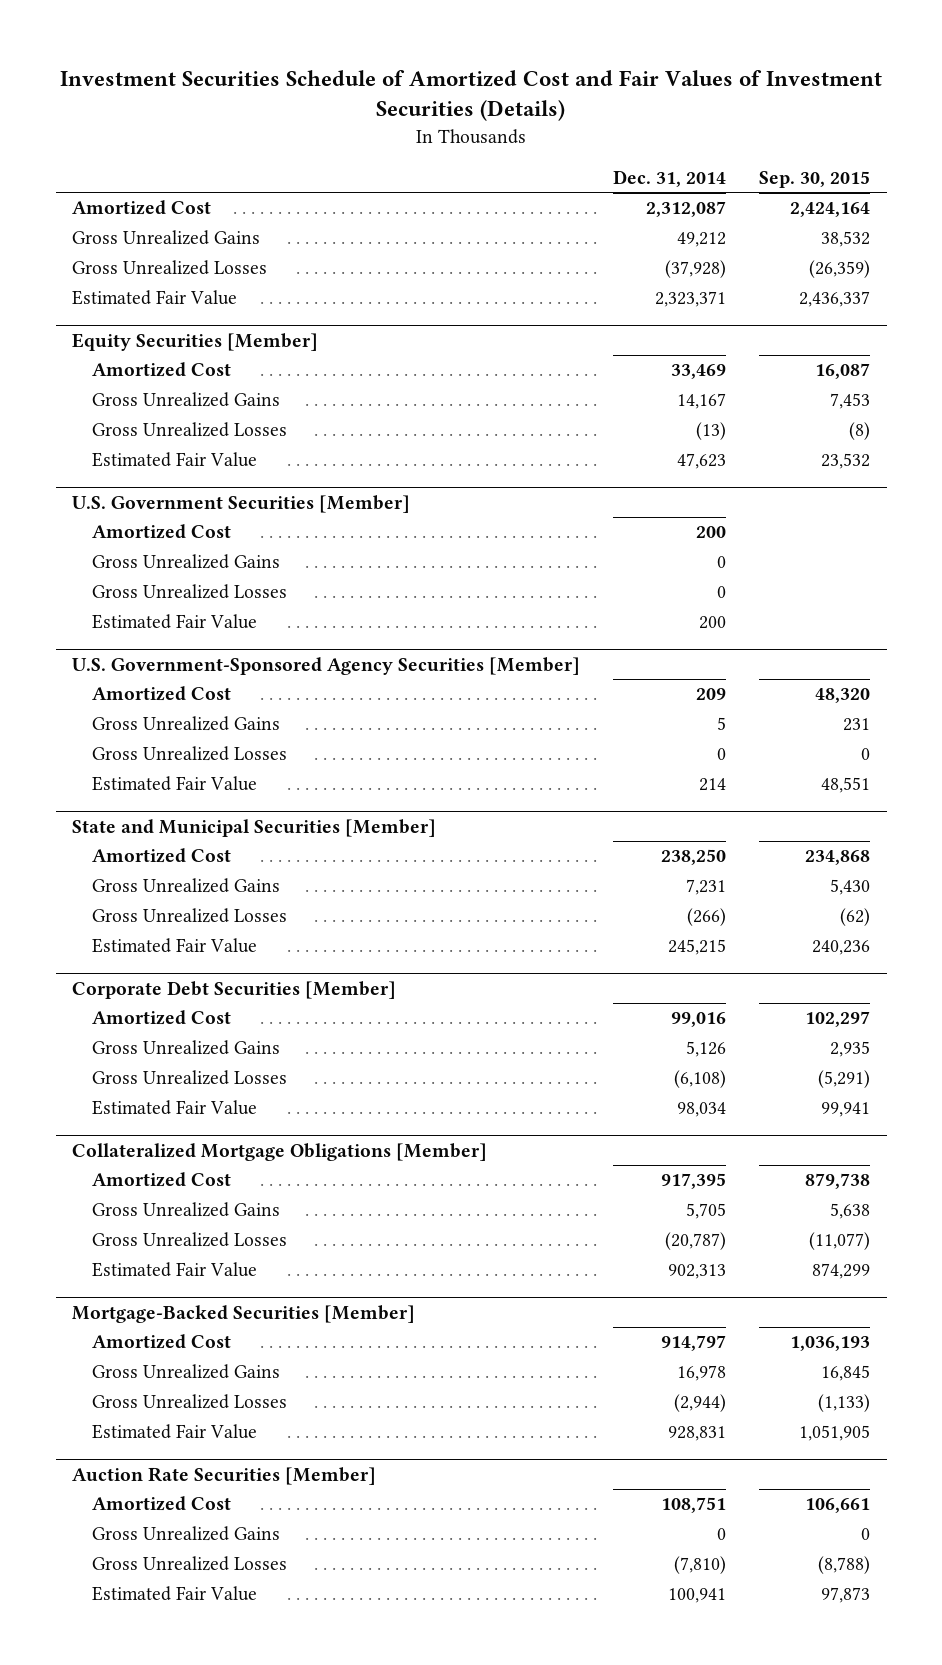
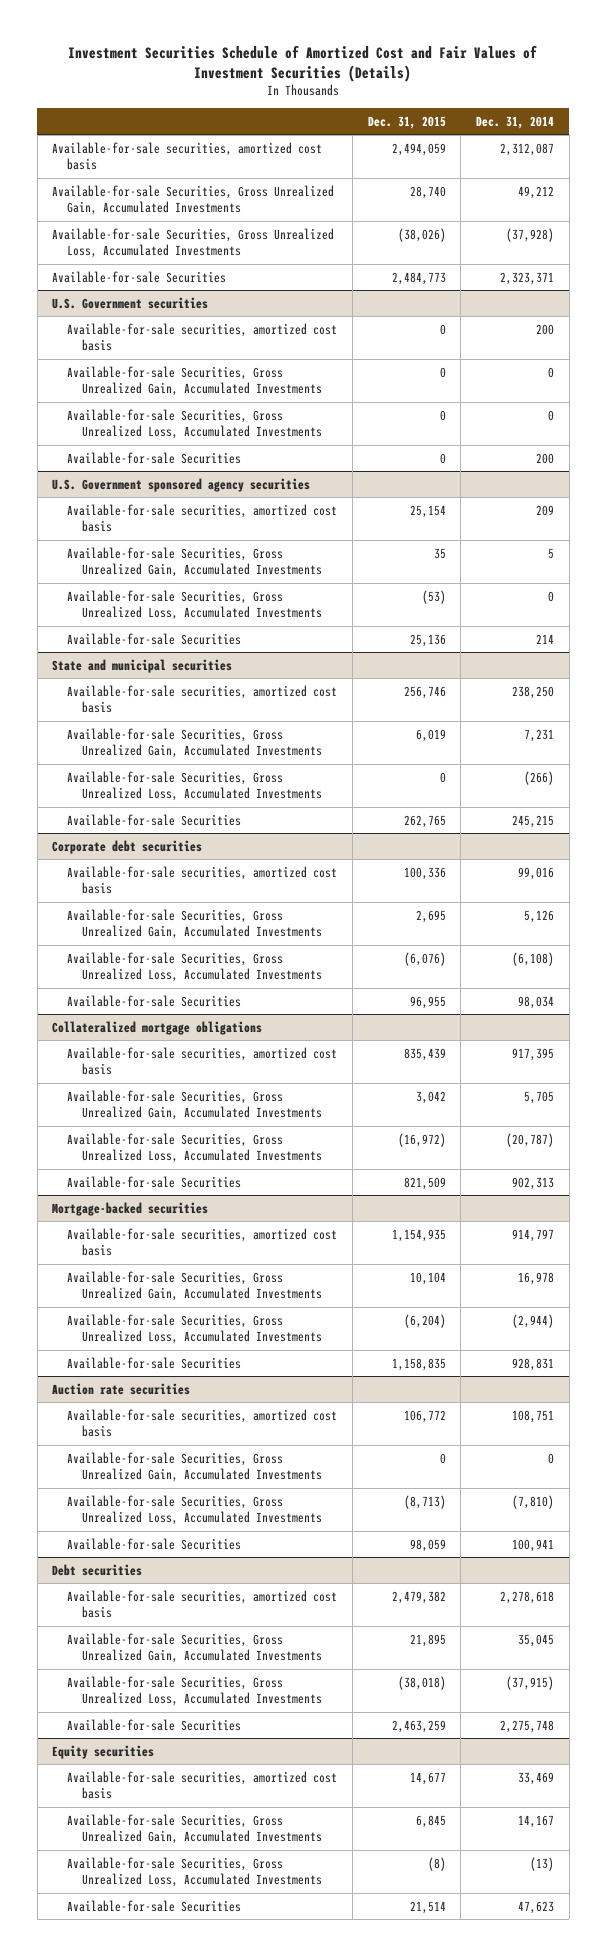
- | Dec. 31, 2014 | Sep. 30, 2015
+ | Dec. 31, 2015 | Dec. 31, 2014
- Amortized Cost | 2,312,087 | 2,424,164
- Gross Unrealized Gains | 49,212 | 38,532
- Gross Unrealized Losses | (37,928) | (26,359)
- Estimated Fair Value | 2,323,371 | 2,436,337
- Equity Securities [Member]
- Amortized Cost | 33,469 | 16,087
- Gross Unrealized Gains | 14,167 | 7,453
- Gross Unrealized Losses | (13) | (8)
- Estimated Fair Value | 47,623 | 23,532
- U.S. Government Securities [Member]
- Amortized Cost | 200 |
- Gross Unrealized Gains | 0 |
- Gross Unrealized Losses | 0 |
- Estimated Fair Value | 200 |
- U.S. Government-Sponsored Agency Securities [Member]
- Amortized Cost | 209 | 48,320
- Gross Unrealized Gains | 5 | 231
- Gross Unrealized Losses | 0 | 0
- Estimated Fair Value | 214 | 48,551
- State and Municipal Securities [Member]
- Amortized Cost | 238,250 | 234,868
- Gross Unrealized Gains | 7,231 | 5,430
- Gross Unrealized Losses | (266) | (62)
- Estimated Fair Value | 245,215 | 240,236
- Corporate Debt Securities [Member]
- Amortized Cost | 99,016 | 102,297
- Gross Unrealized Gains | 5,126 | 2,935
- Gross Unrealized Losses | (6,108) | (5,291)
- Estimated Fair Value | 98,034 | 99,941
- Collateralized Mortgage Obligations [Member]
- Amortized Cost | 917,395 | 879,738
- Gross Unrealized Gains | 5,705 | 5,638
- Gross Unrealized Losses | (20,787) | (11,077)
- Estimated Fair Value | 902,313 | 874,299
- Mortgage-Backed Securities [Member]
- Amortized Cost | 914,797 | 1,036,193
- Gross Unrealized Gains | 16,978 | 16,845
- Gross Unrealized Losses | (2,944) | (1,133)
- Estimated Fair Value | 928,831 | 1,051,905
- Auction Rate Securities [Member]
- Amortized Cost | 108,751 | 106,661
- Gross Unrealized Gains | 0 | 0
- Gross Unrealized Losses | (7,810) | (8,788)
- Estimated Fair Value | 100,941 | 97,873
+ Available-for-sale securities, amortized cost basis | 2,494,059 | 2,312,087
+ Available-for-sale Securities, Gross Unrealized Gain, Accumulated Investments | 28,740 | 49,212
+ Available-for-sale Securities, Gross Unrealized Loss, Accumulated Investments | (38,026) | (37,928)
+ Available-for-sale Securities | 2,484,773 | 2,323,371
+ U.S. Government securities
+ Available-for-sale securities, amortized cost basis | 0 | 200
+ Available-for-sale Securities, Gross Unrealized Gain, Accumulated Investments | 0 | 0
+ Available-for-sale Securities, Gross Unrealized Loss, Accumulated Investments | 0 | 0
+ Available-for-sale Securities | 0 | 200
+ U.S. Government sponsored agency securities
+ Available-for-sale securities, amortized cost basis | 25,154 | 209
+ Available-for-sale Securities, Gross Unrealized Gain, Accumulated Investments | 35 | 5
+ Available-for-sale Securities, Gross Unrealized Loss, Accumulated Investments | (53) | 0
+ Available-for-sale Securities | 25,136 | 214
+ State and municipal securities
+ Available-for-sale securities, amortized cost basis | 256,746 | 238,250
+ Available-for-sale Securities, Gross Unrealized Gain, Accumulated Investments | 6,019 | 7,231
+ Available-for-sale Securities, Gross Unrealized Loss, Accumulated Investments | 0 | (266)
+ Available-for-sale Securities | 262,765 | 245,215
+ Corporate debt securities
+ Available-for-sale securities, amortized cost basis | 100,336 | 99,016
+ Available-for-sale Securities, Gross Unrealized Gain, Accumulated Investments | 2,695 | 5,126
+ Available-for-sale Securities, Gross Unrealized Loss, Accumulated Investments | (6,076) | (6,108)
+ Available-for-sale Securities | 96,955 | 98,034
+ Collateralized mortgage obligations
+ Available-for-sale securities, amortized cost basis | 835,439 | 917,395
+ Available-for-sale Securities, Gross Unrealized Gain, Accumulated Investments | 3,042 | 5,705
+ Available-for-sale Securities, Gross Unrealized Loss, Accumulated Investments | (16,972) | (20,787)
+ Available-for-sale Securities | 821,509 | 902,313
+ Mortgage-backed securities
+ Available-for-sale securities, amortized cost basis | 1,154,935 | 914,797
+ Available-for-sale Securities, Gross Unrealized Gain, Accumulated Investments | 10,104 | 16,978
+ Available-for-sale Securities, Gross Unrealized Loss, Accumulated Investments | (6,204) | (2,944)
+ Available-for-sale Securities | 1,158,835 | 928,831
+ Auction rate securities
+ Available-for-sale securities, amortized cost basis | 106,772 | 108,751
+ Available-for-sale Securities, Gross Unrealized Gain, Accumulated Investments | 0 | 0
+ Available-for-sale Securities, Gross Unrealized Loss, Accumulated Investments | (8,713) | (7,810)
+ Available-for-sale Securities | 98,059 | 100,941
+ Debt securities
+ Available-for-sale securities, amortized cost basis | 2,479,382 | 2,278,618
+ Available-for-sale Securities, Gross Unrealized Gain, Accumulated Investments | 21,895 | 35,045
+ Available-for-sale Securities, Gross Unrealized Loss, Accumulated Investments | (38,018) | (37,915)
+ Available-for-sale Securities | 2,463,259 | 2,275,748
+ Equity securities
+ Available-for-sale securities, amortized cost basis | 14,677 | 33,469
+ Available-for-sale Securities, Gross Unrealized Gain, Accumulated Investments | 6,845 | 14,167
+ Available-for-sale Securities, Gross Unrealized Loss, Accumulated Investments | (8) | (13)
+ Available-for-sale Securities | 21,514 | 47,623

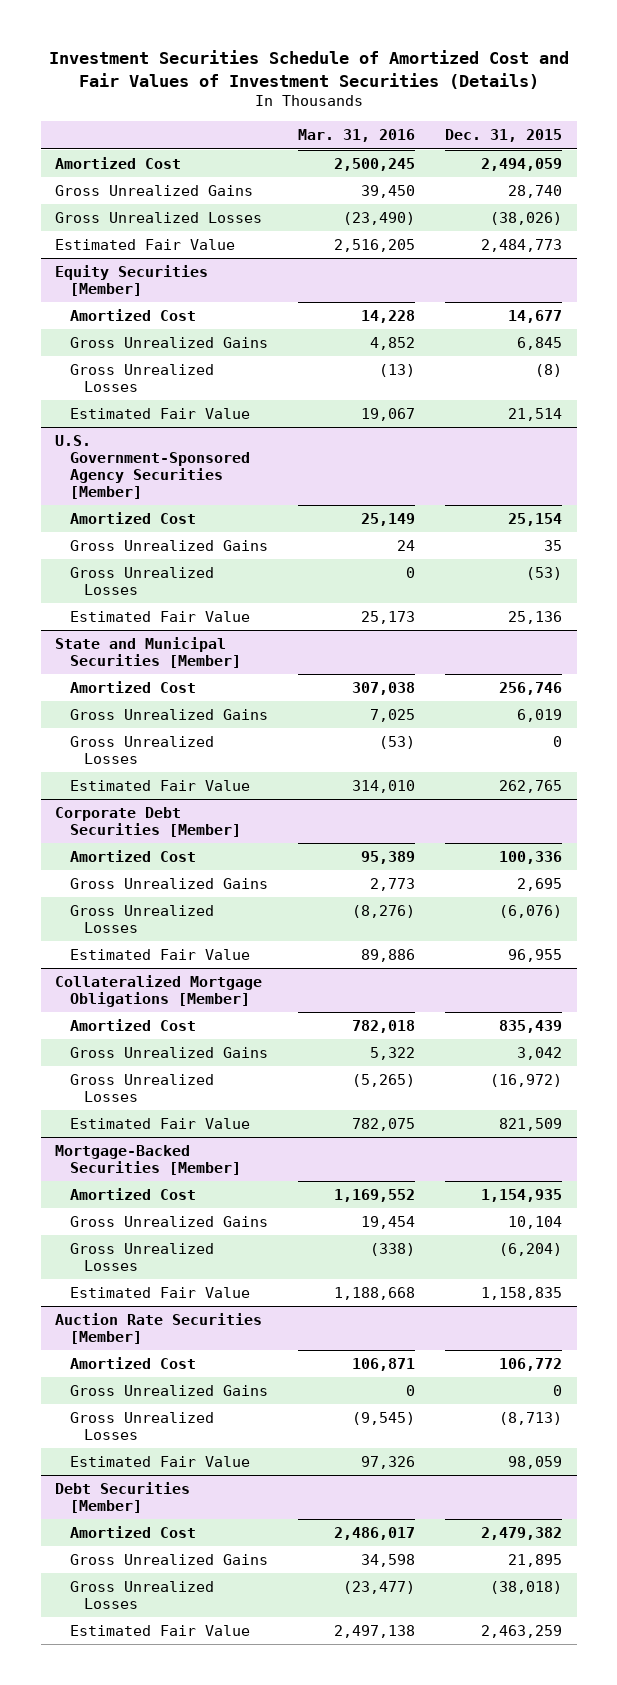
- | Dec. 31, 2015 | Dec. 31, 2014
+ | Mar. 31, 2016 | Dec. 31, 2015
- Available-for-sale securities, amortized cost basis | 2,494,059 | 2,312,087
- Available-for-sale Securities, Gross Unrealized Gain, Accumulated Investments | 28,740 | 49,212
- Available-for-sale Securities, Gross Unrealized Loss, Accumulated Investments | (38,026) | (37,928)
- Available-for-sale Securities | 2,484,773 | 2,323,371
- U.S. Government securities
- Available-for-sale securities, amortized cost basis | 0 | 200
- Available-for-sale Securities, Gross Unrealized Gain, Accumulated Investments | 0 | 0
- Available-for-sale Securities, Gross Unrealized Loss, Accumulated Investments | 0 | 0
- Available-for-sale Securities | 0 | 200
- U.S. Government sponsored agency securities
- Available-for-sale securities, amortized cost basis | 25,154 | 209
- Available-for-sale Securities, Gross Unrealized Gain, Accumulated Investments | 35 | 5
- Available-for-sale Securities, Gross Unrealized Loss, Accumulated Investments | (53) | 0
- Available-for-sale Securities | 25,136 | 214
- State and municipal securities
- Available-for-sale securities, amortized cost basis | 256,746 | 238,250
- Available-for-sale Securities, Gross Unrealized Gain, Accumulated Investments | 6,019 | 7,231
- Available-for-sale Securities, Gross Unrealized Loss, Accumulated Investments | 0 | (266)
- Available-for-sale Securities | 262,765 | 245,215
- Corporate debt securities
- Available-for-sale securities, amortized cost basis | 100,336 | 99,016
- Available-for-sale Securities, Gross Unrealized Gain, Accumulated Investments | 2,695 | 5,126
- Available-for-sale Securities, Gross Unrealized Loss, Accumulated Investments | (6,076) | (6,108)
- Available-for-sale Securities | 96,955 | 98,034
- Collateralized mortgage obligations
- Available-for-sale securities, amortized cost basis | 835,439 | 917,395
- Available-for-sale Securities, Gross Unrealized Gain, Accumulated Investments | 3,042 | 5,705
- Available-for-sale Securities, Gross Unrealized Loss, Accumulated Investments | (16,972) | (20,787)
- Available-for-sale Securities | 821,509 | 902,313
- Mortgage-backed securities
- Available-for-sale securities, amortized cost basis | 1,154,935 | 914,797
- Available-for-sale Securities, Gross Unrealized Gain, Accumulated Investments | 10,104 | 16,978
- Available-for-sale Securities, Gross Unrealized Loss, Accumulated Investments | (6,204) | (2,944)
- Available-for-sale Securities | 1,158,835 | 928,831
- Auction rate securities
- Available-for-sale securities, amortized cost basis | 106,772 | 108,751
- Available-for-sale Securities, Gross Unrealized Gain, Accumulated Investments | 0 | 0
- Available-for-sale Securities, Gross Unrealized Loss, Accumulated Investments | (8,713) | (7,810)
- Available-for-sale Securities | 98,059 | 100,941
- Debt securities
- Available-for-sale securities, amortized cost basis | 2,479,382 | 2,278,618
- Available-for-sale Securities, Gross Unrealized Gain, Accumulated Investments | 21,895 | 35,045
- Available-for-sale Securities, Gross Unrealized Loss, Accumulated Investments | (38,018) | (37,915)
- Available-for-sale Securities | 2,463,259 | 2,275,748
- Equity securities
- Available-for-sale securities, amortized cost basis | 14,677 | 33,469
- Available-for-sale Securities, Gross Unrealized Gain, Accumulated Investments | 6,845 | 14,167
- Available-for-sale Securities, Gross Unrealized Loss, Accumulated Investments | (8) | (13)
- Available-for-sale Securities | 21,514 | 47,623
+ Amortized Cost | 2,500,245 | 2,494,059
+ Gross Unrealized Gains | 39,450 | 28,740
+ Gross Unrealized Losses | (23,490) | (38,026)
+ Estimated Fair Value | 2,516,205 | 2,484,773
+ Equity Securities [Member]
+ Amortized Cost | 14,228 | 14,677
+ Gross Unrealized Gains | 4,852 | 6,845
+ Gross Unrealized Losses | (13) | (8)
+ Estimated Fair Value | 19,067 | 21,514
+ U.S. Government-Sponsored Agency Securities [Member]
+ Amortized Cost | 25,149 | 25,154
+ Gross Unrealized Gains | 24 | 35
+ Gross Unrealized Losses | 0 | (53)
+ Estimated Fair Value | 25,173 | 25,136
+ State and Municipal Securities [Member]
+ Amortized Cost | 307,038 | 256,746
+ Gross Unrealized Gains | 7,025 | 6,019
+ Gross Unrealized Losses | (53) | 0
+ Estimated Fair Value | 314,010 | 262,765
+ Corporate Debt Securities [Member]
+ Amortized Cost | 95,389 | 100,336
+ Gross Unrealized Gains | 2,773 | 2,695
+ Gross Unrealized Losses | (8,276) | (6,076)
+ Estimated Fair Value | 89,886 | 96,955
+ Collateralized Mortgage Obligations [Member]
+ Amortized Cost | 782,018 | 835,439
+ Gross Unrealized Gains | 5,322 | 3,042
+ Gross Unrealized Losses | (5,265) | (16,972)
+ Estimated Fair Value | 782,075 | 821,509
+ Mortgage-Backed Securities [Member]
+ Amortized Cost | 1,169,552 | 1,154,935
+ Gross Unrealized Gains | 19,454 | 10,104
+ Gross Unrealized Losses | (338) | (6,204)
+ Estimated Fair Value | 1,188,668 | 1,158,835
+ Auction Rate Securities [Member]
+ Amortized Cost | 106,871 | 106,772
+ Gross Unrealized Gains | 0 | 0
+ Gross Unrealized Losses | (9,545) | (8,713)
+ Estimated Fair Value | 97,326 | 98,059
+ Debt Securities [Member]
+ Amortized Cost | 2,486,017 | 2,479,382
+ Gross Unrealized Gains | 34,598 | 21,895
+ Gross Unrealized Losses | (23,477) | (38,018)
+ Estimated Fair Value | 2,497,138 | 2,463,259

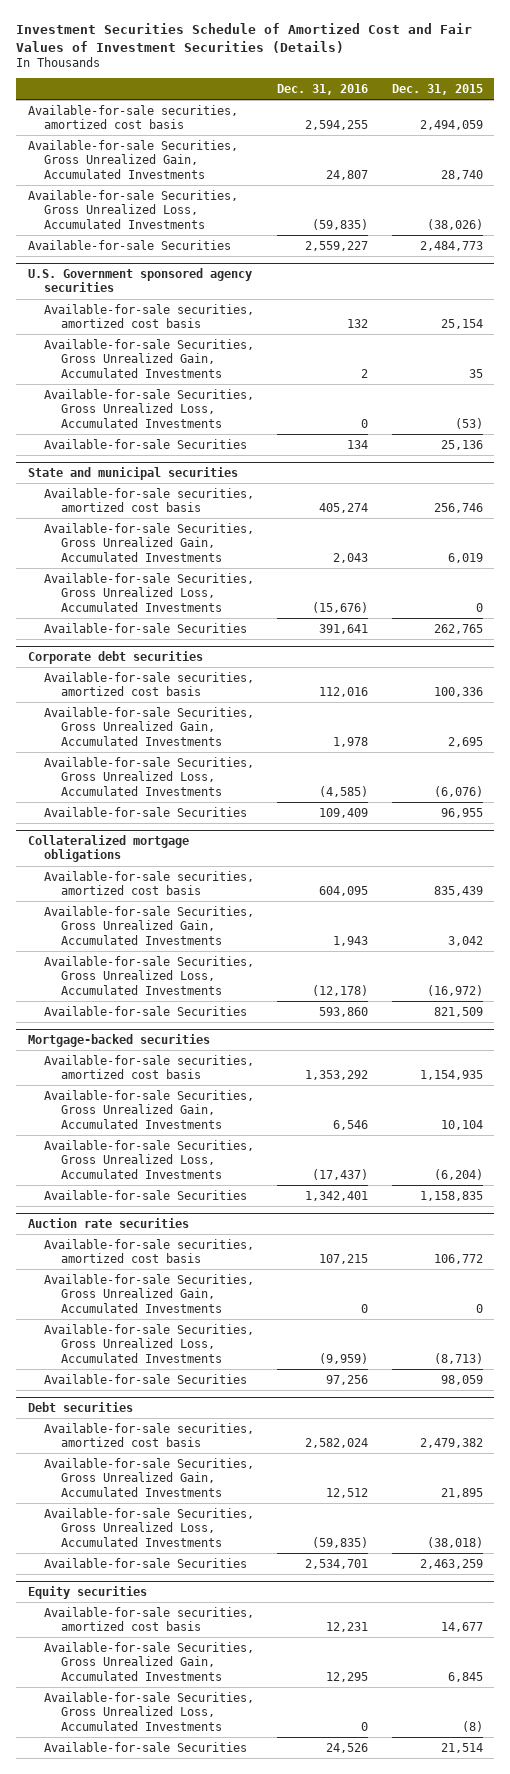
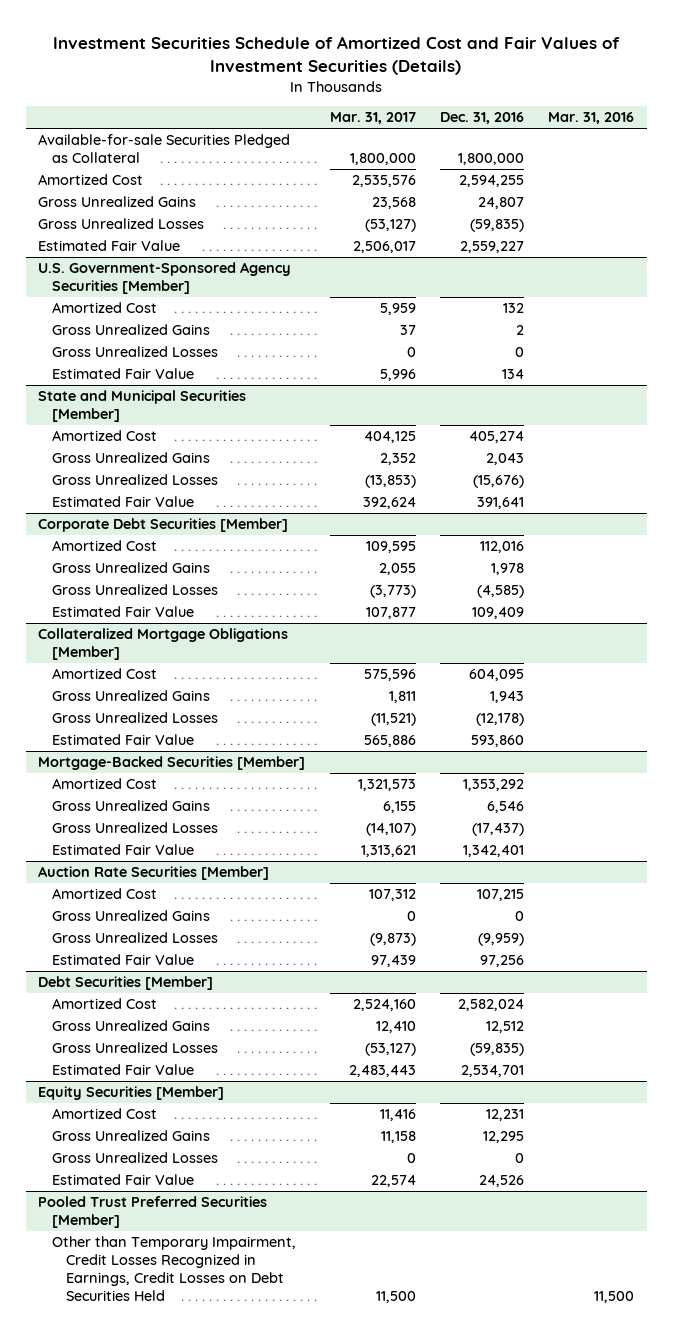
- | Dec. 31, 2016 | Dec. 31, 2015
+ | Mar. 31, 2017 | Dec. 31, 2016 | Mar. 31, 2016
- Available-for-sale securities, amortized cost basis | 2,594,255 | 2,494,059
- Available-for-sale Securities, Gross Unrealized Gain, Accumulated Investments | 24,807 | 28,740
- Available-for-sale Securities, Gross Unrealized Loss, Accumulated Investments | (59,835) | (38,026)
- Available-for-sale Securities | 2,559,227 | 2,484,773
- U.S. Government sponsored agency securities
- Available-for-sale securities, amortized cost basis | 132 | 25,154
- Available-for-sale Securities, Gross Unrealized Gain, Accumulated Investments | 2 | 35
- Available-for-sale Securities, Gross Unrealized Loss, Accumulated Investments | 0 | (53)
- Available-for-sale Securities | 134 | 25,136
- State and municipal securities
- Available-for-sale securities, amortized cost basis | 405,274 | 256,746
- Available-for-sale Securities, Gross Unrealized Gain, Accumulated Investments | 2,043 | 6,019
- Available-for-sale Securities, Gross Unrealized Loss, Accumulated Investments | (15,676) | 0
- Available-for-sale Securities | 391,641 | 262,765
- Corporate debt securities
- Available-for-sale securities, amortized cost basis | 112,016 | 100,336
- Available-for-sale Securities, Gross Unrealized Gain, Accumulated Investments | 1,978 | 2,695
- Available-for-sale Securities, Gross Unrealized Loss, Accumulated Investments | (4,585) | (6,076)
- Available-for-sale Securities | 109,409 | 96,955
- Collateralized mortgage obligations
- Available-for-sale securities, amortized cost basis | 604,095 | 835,439
- Available-for-sale Securities, Gross Unrealized Gain, Accumulated Investments | 1,943 | 3,042
- Available-for-sale Securities, Gross Unrealized Loss, Accumulated Investments | (12,178) | (16,972)
- Available-for-sale Securities | 593,860 | 821,509
- Mortgage-backed securities
- Available-for-sale securities, amortized cost basis | 1,353,292 | 1,154,935
- Available-for-sale Securities, Gross Unrealized Gain, Accumulated Investments | 6,546 | 10,104
- Available-for-sale Securities, Gross Unrealized Loss, Accumulated Investments | (17,437) | (6,204)
- Available-for-sale Securities | 1,342,401 | 1,158,835
- Auction rate securities
- Available-for-sale securities, amortized cost basis | 107,215 | 106,772
- Available-for-sale Securities, Gross Unrealized Gain, Accumulated Investments | 0 | 0
- Available-for-sale Securities, Gross Unrealized Loss, Accumulated Investments | (9,959) | (8,713)
- Available-for-sale Securities | 97,256 | 98,059
- Debt securities
- Available-for-sale securities, amortized cost basis | 2,582,024 | 2,479,382
- Available-for-sale Securities, Gross Unrealized Gain, Accumulated Investments | 12,512 | 21,895
- Available-for-sale Securities, Gross Unrealized Loss, Accumulated Investments | (59,835) | (38,018)
- Available-for-sale Securities | 2,534,701 | 2,463,259
- Equity securities
- Available-for-sale securities, amortized cost basis | 12,231 | 14,677
- Available-for-sale Securities, Gross Unrealized Gain, Accumulated Investments | 12,295 | 6,845
- Available-for-sale Securities, Gross Unrealized Loss, Accumulated Investments | 0 | (8)
- Available-for-sale Securities | 24,526 | 21,514
+ Available-for-sale Securities Pledged as Collateral | 1,800,000 | 1,800,000 |
+ Amortized Cost | 2,535,576 | 2,594,255 |
+ Gross Unrealized Gains | 23,568 | 24,807 |
+ Gross Unrealized Losses | (53,127) | (59,835) |
+ Estimated Fair Value | 2,506,017 | 2,559,227 |
+ U.S. Government-Sponsored Agency Securities [Member]
+ Amortized Cost | 5,959 | 132 |
+ Gross Unrealized Gains | 37 | 2 |
+ Gross Unrealized Losses | 0 | 0 |
+ Estimated Fair Value | 5,996 | 134 |
+ State and Municipal Securities [Member]
+ Amortized Cost | 404,125 | 405,274 |
+ Gross Unrealized Gains | 2,352 | 2,043 |
+ Gross Unrealized Losses | (13,853) | (15,676) |
+ Estimated Fair Value | 392,624 | 391,641 |
+ Corporate Debt Securities [Member]
+ Amortized Cost | 109,595 | 112,016 |
+ Gross Unrealized Gains | 2,055 | 1,978 |
+ Gross Unrealized Losses | (3,773) | (4,585) |
+ Estimated Fair Value | 107,877 | 109,409 |
+ Collateralized Mortgage Obligations [Member]
+ Amortized Cost | 575,596 | 604,095 |
+ Gross Unrealized Gains | 1,811 | 1,943 |
+ Gross Unrealized Losses | (11,521) | (12,178) |
+ Estimated Fair Value | 565,886 | 593,860 |
+ Mortgage-Backed Securities [Member]
+ Amortized Cost | 1,321,573 | 1,353,292 |
+ Gross Unrealized Gains | 6,155 | 6,546 |
+ Gross Unrealized Losses | (14,107) | (17,437) |
+ Estimated Fair Value | 1,313,621 | 1,342,401 |
+ Auction Rate Securities [Member]
+ Amortized Cost | 107,312 | 107,215 |
+ Gross Unrealized Gains | 0 | 0 |
+ Gross Unrealized Losses | (9,873) | (9,959) |
+ Estimated Fair Value | 97,439 | 97,256 |
+ Debt Securities [Member]
+ Amortized Cost | 2,524,160 | 2,582,024 |
+ Gross Unrealized Gains | 12,410 | 12,512 |
+ Gross Unrealized Losses | (53,127) | (59,835) |
+ Estimated Fair Value | 2,483,443 | 2,534,701 |
+ Equity Securities [Member]
+ Amortized Cost | 11,416 | 12,231 |
+ Gross Unrealized Gains | 11,158 | 12,295 |
+ Gross Unrealized Losses | 0 | 0 |
+ Estimated Fair Value | 22,574 | 24,526 |
+ Pooled Trust Preferred Securities [Member]
+ Other than Temporary Impairment, Credit Losses Recognized in Earnings, Credit Losses on Debt Securities Held | 11,500 | | 11,500

